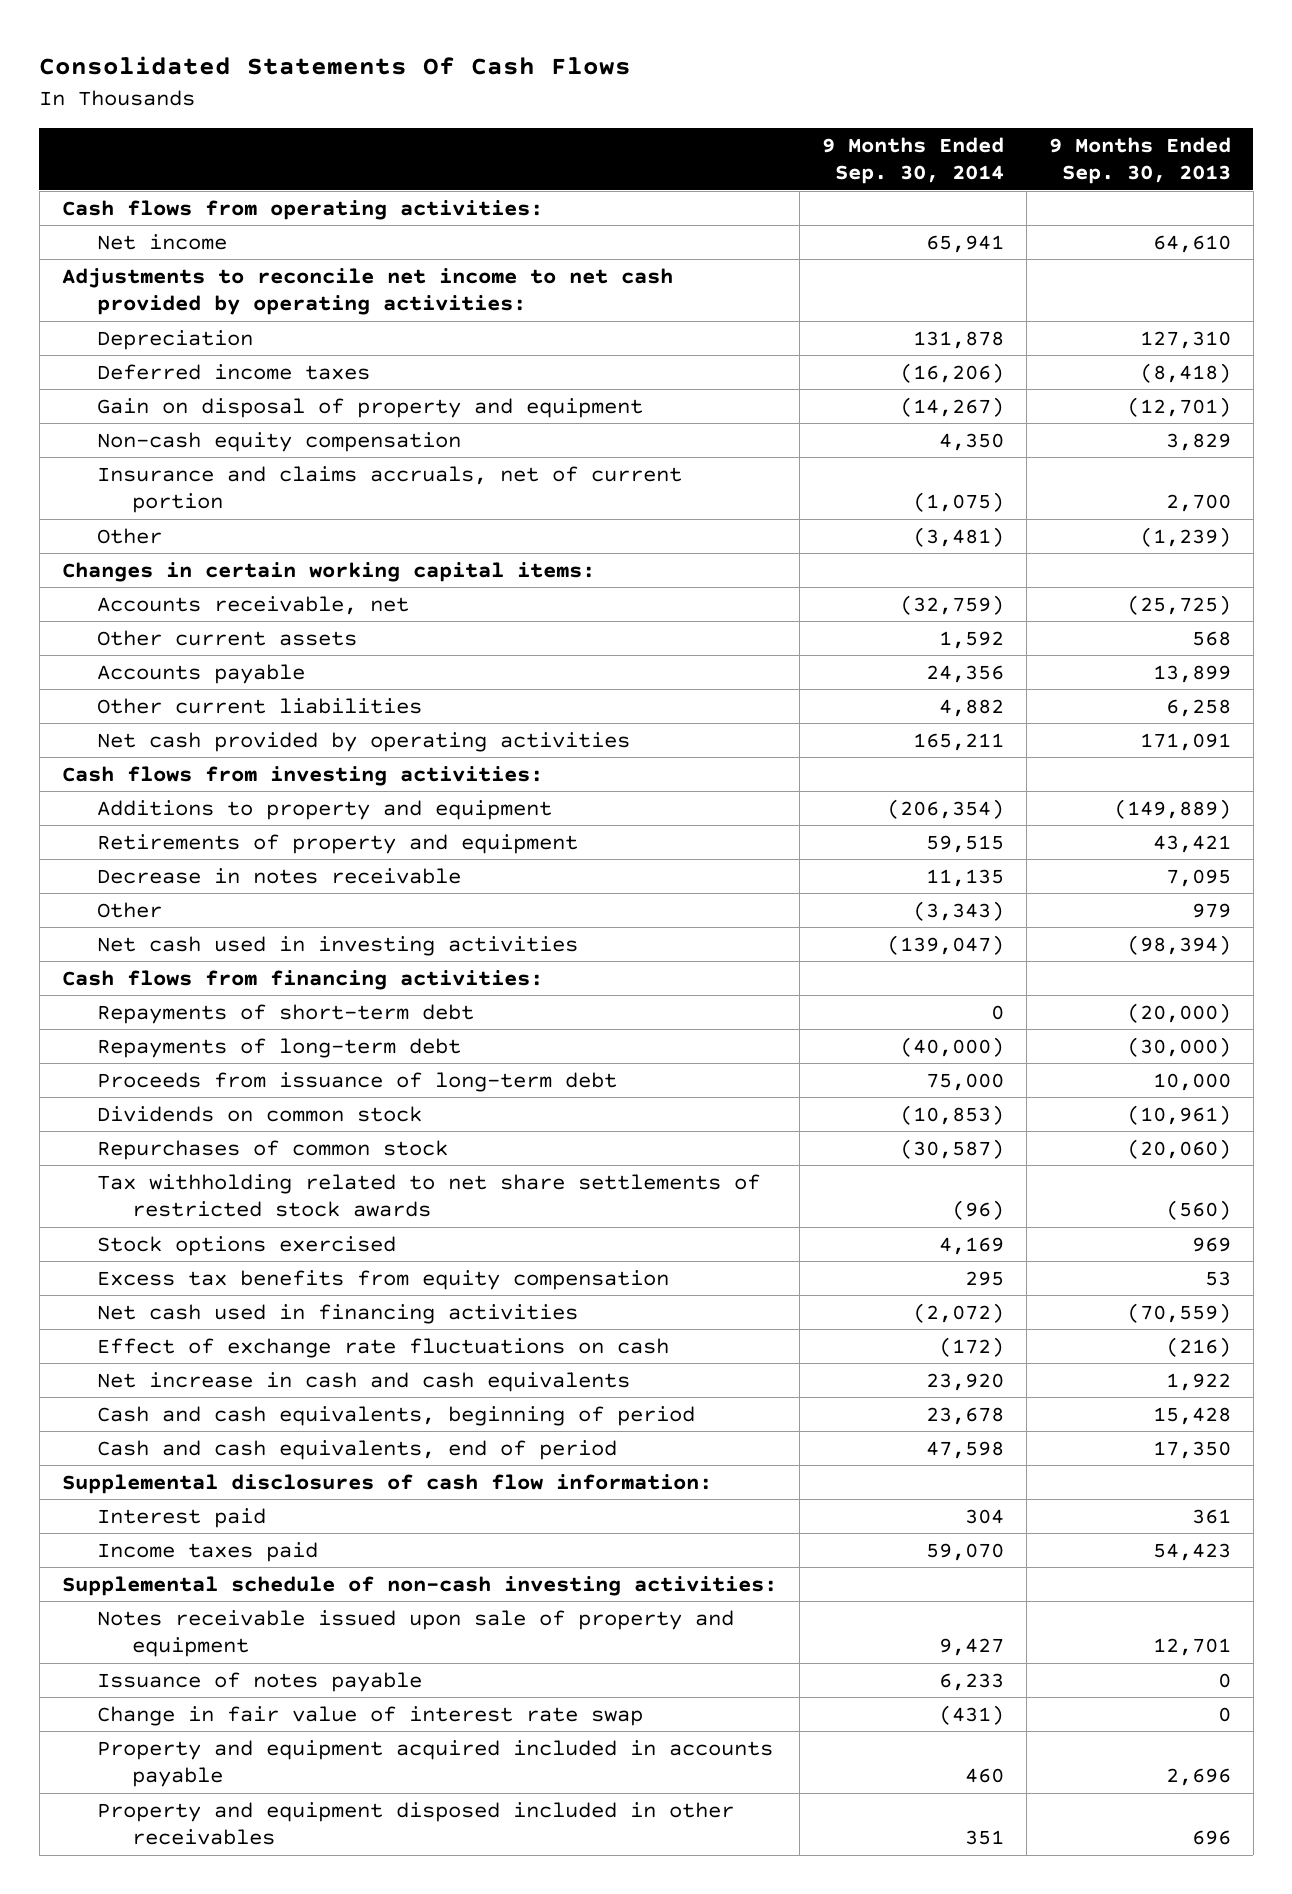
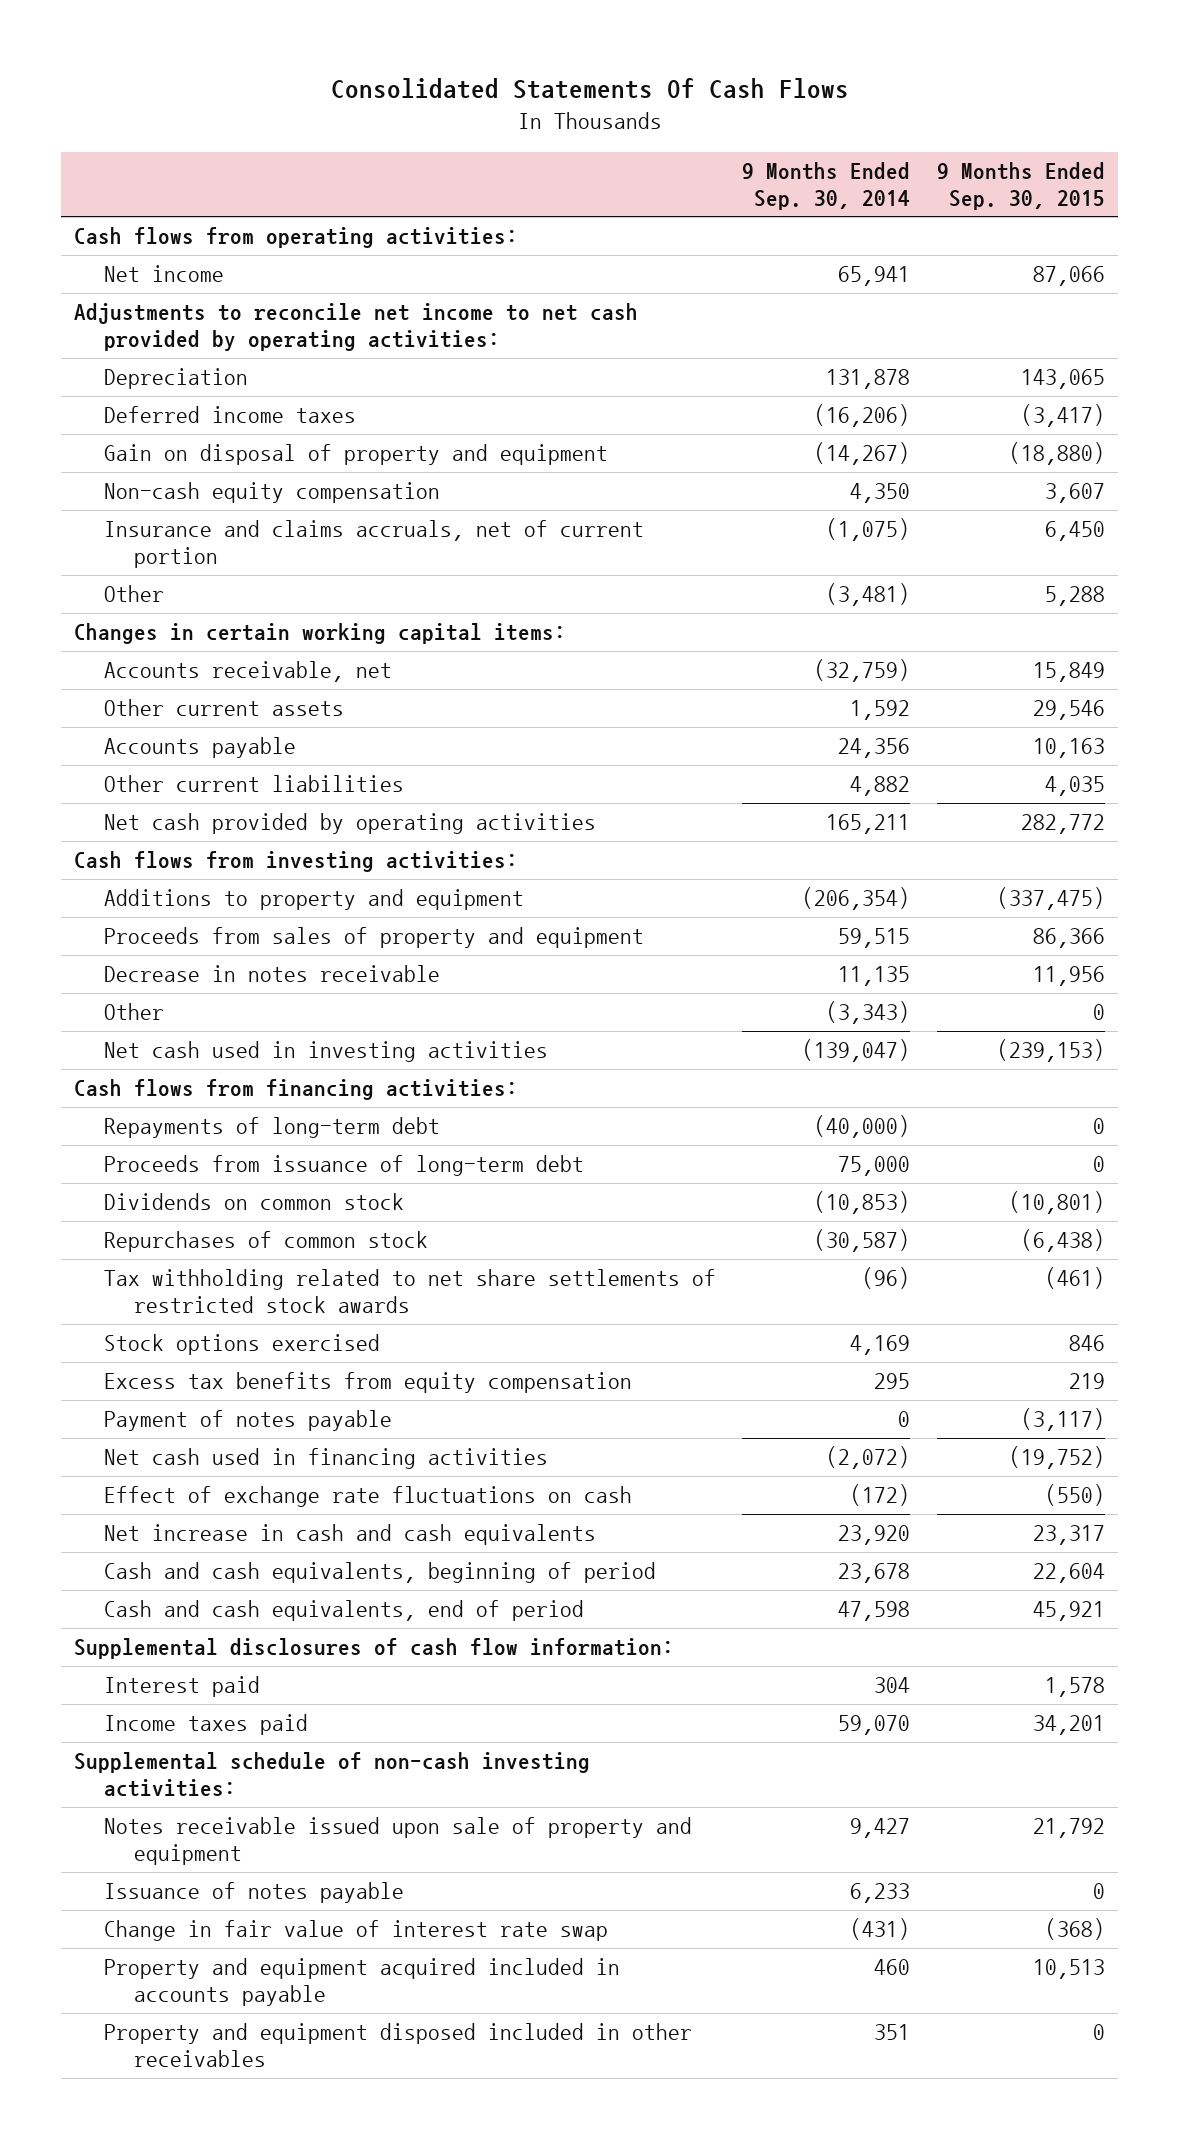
- | 9 Months Ended Sep. 30, 2014 | 9 Months Ended Sep. 30, 2013
+ | 9 Months Ended Sep. 30, 2014 | 9 Months Ended Sep. 30, 2015
- Retirements of property and equipment | 59,515 | 43,421
+ Proceeds from sales of property and equipment | 59,515 | 86,366
- Repayments of short-term debt | 0 | (20,000)
+ Payment of notes payable | 0 | (3,117)

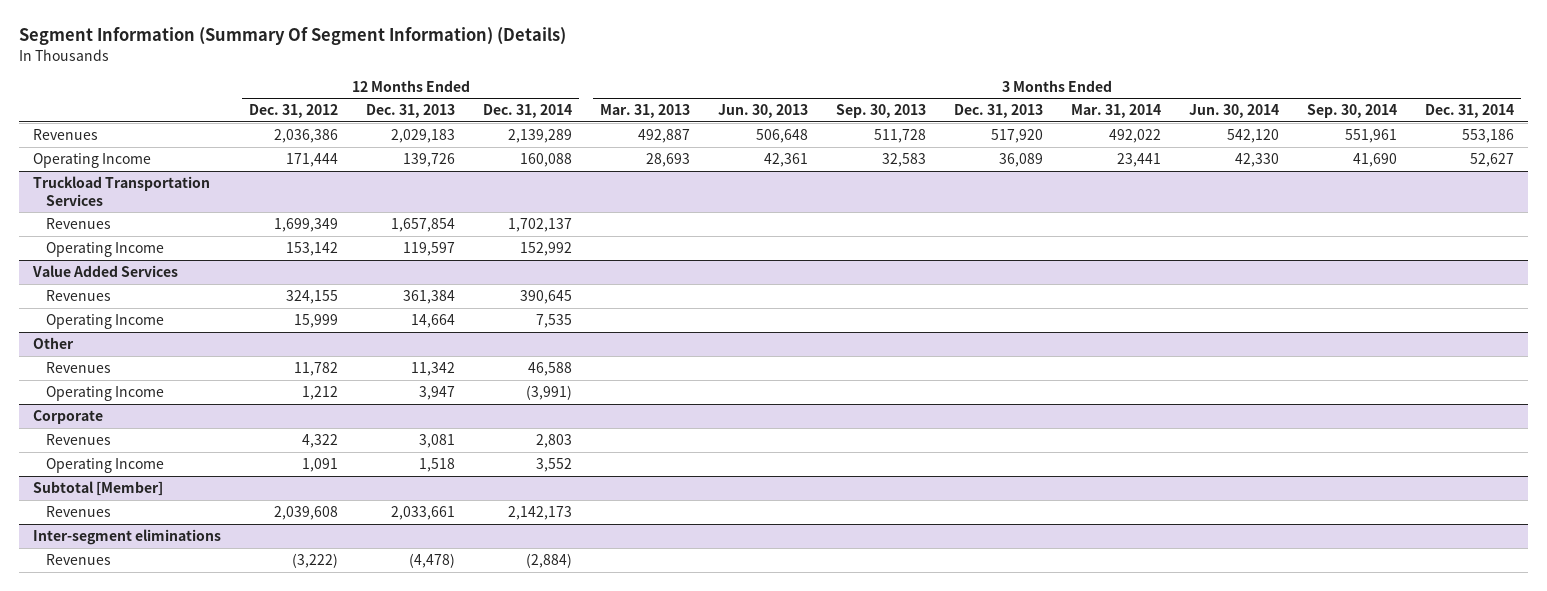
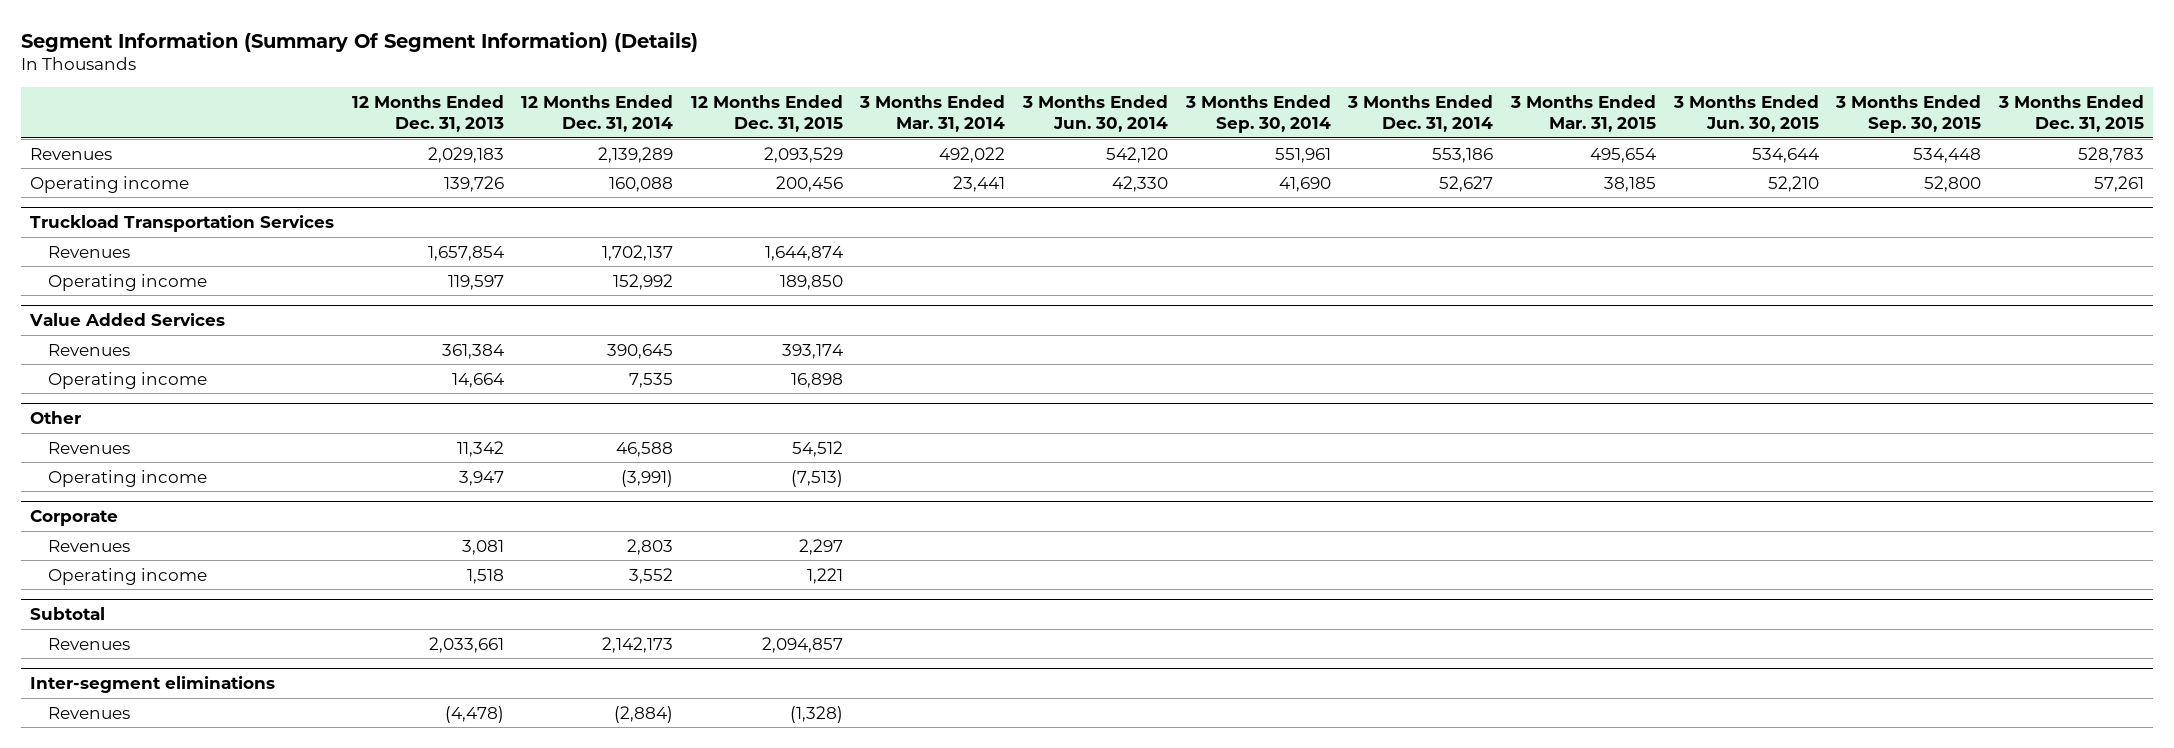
- | 12 Months Ended Dec. 31, 2012 | 12 Months Ended Dec. 31, 2013 | 12 Months Ended Dec. 31, 2014 | 3 Months Ended Mar. 31, 2013 | 3 Months Ended Jun. 30, 2013 | 3 Months Ended Sep. 30, 2013 | 3 Months Ended Dec. 31, 2013 | 3 Months Ended Mar. 31, 2014 | 3 Months Ended Jun. 30, 2014 | 3 Months Ended Sep. 30, 2014 | 3 Months Ended Dec. 31, 2014
+ | 12 Months Ended Dec. 31, 2013 | 12 Months Ended Dec. 31, 2014 | 12 Months Ended Dec. 31, 2015 | 3 Months Ended Mar. 31, 2014 | 3 Months Ended Jun. 30, 2014 | 3 Months Ended Sep. 30, 2014 | 3 Months Ended Dec. 31, 2014 | 3 Months Ended Mar. 31, 2015 | 3 Months Ended Jun. 30, 2015 | 3 Months Ended Sep. 30, 2015 | 3 Months Ended Dec. 31, 2015
- Operating Income | 171,444 | 139,726 | 160,088 | 28,693 | 42,361 | 32,583 | 36,089 | 23,441 | 42,330 | 41,690 | 52,627
+ Operating income | 139,726 | 160,088 | 200,456 | 23,441 | 42,330 | 41,690 | 52,627 | 38,185 | 52,210 | 52,800 | 57,261
@ Truckload Transportation Services
- Operating Income | 153,142 | 119,597 | 152,992 | | | | | | | |
+ Operating income | 119,597 | 152,992 | 189,850 | | | | | | | |
@ Value Added Services
- Operating Income | 15,999 | 14,664 | 7,535 | | | | | | | |
+ Operating income | 14,664 | 7,535 | 16,898 | | | | | | | |
@ Other
- Operating Income | 1,212 | 3,947 | (3,991) | | | | | | | |
+ Operating income | 3,947 | (3,991) | (7,513) | | | | | | | |
@ Corporate
- Operating Income | 1,091 | 1,518 | 3,552 | | | | | | | |
- Subtotal [Member]
@ Corporate
+ Operating income | 1,518 | 3,552 | 1,221 | | | | | | | |
+ Subtotal

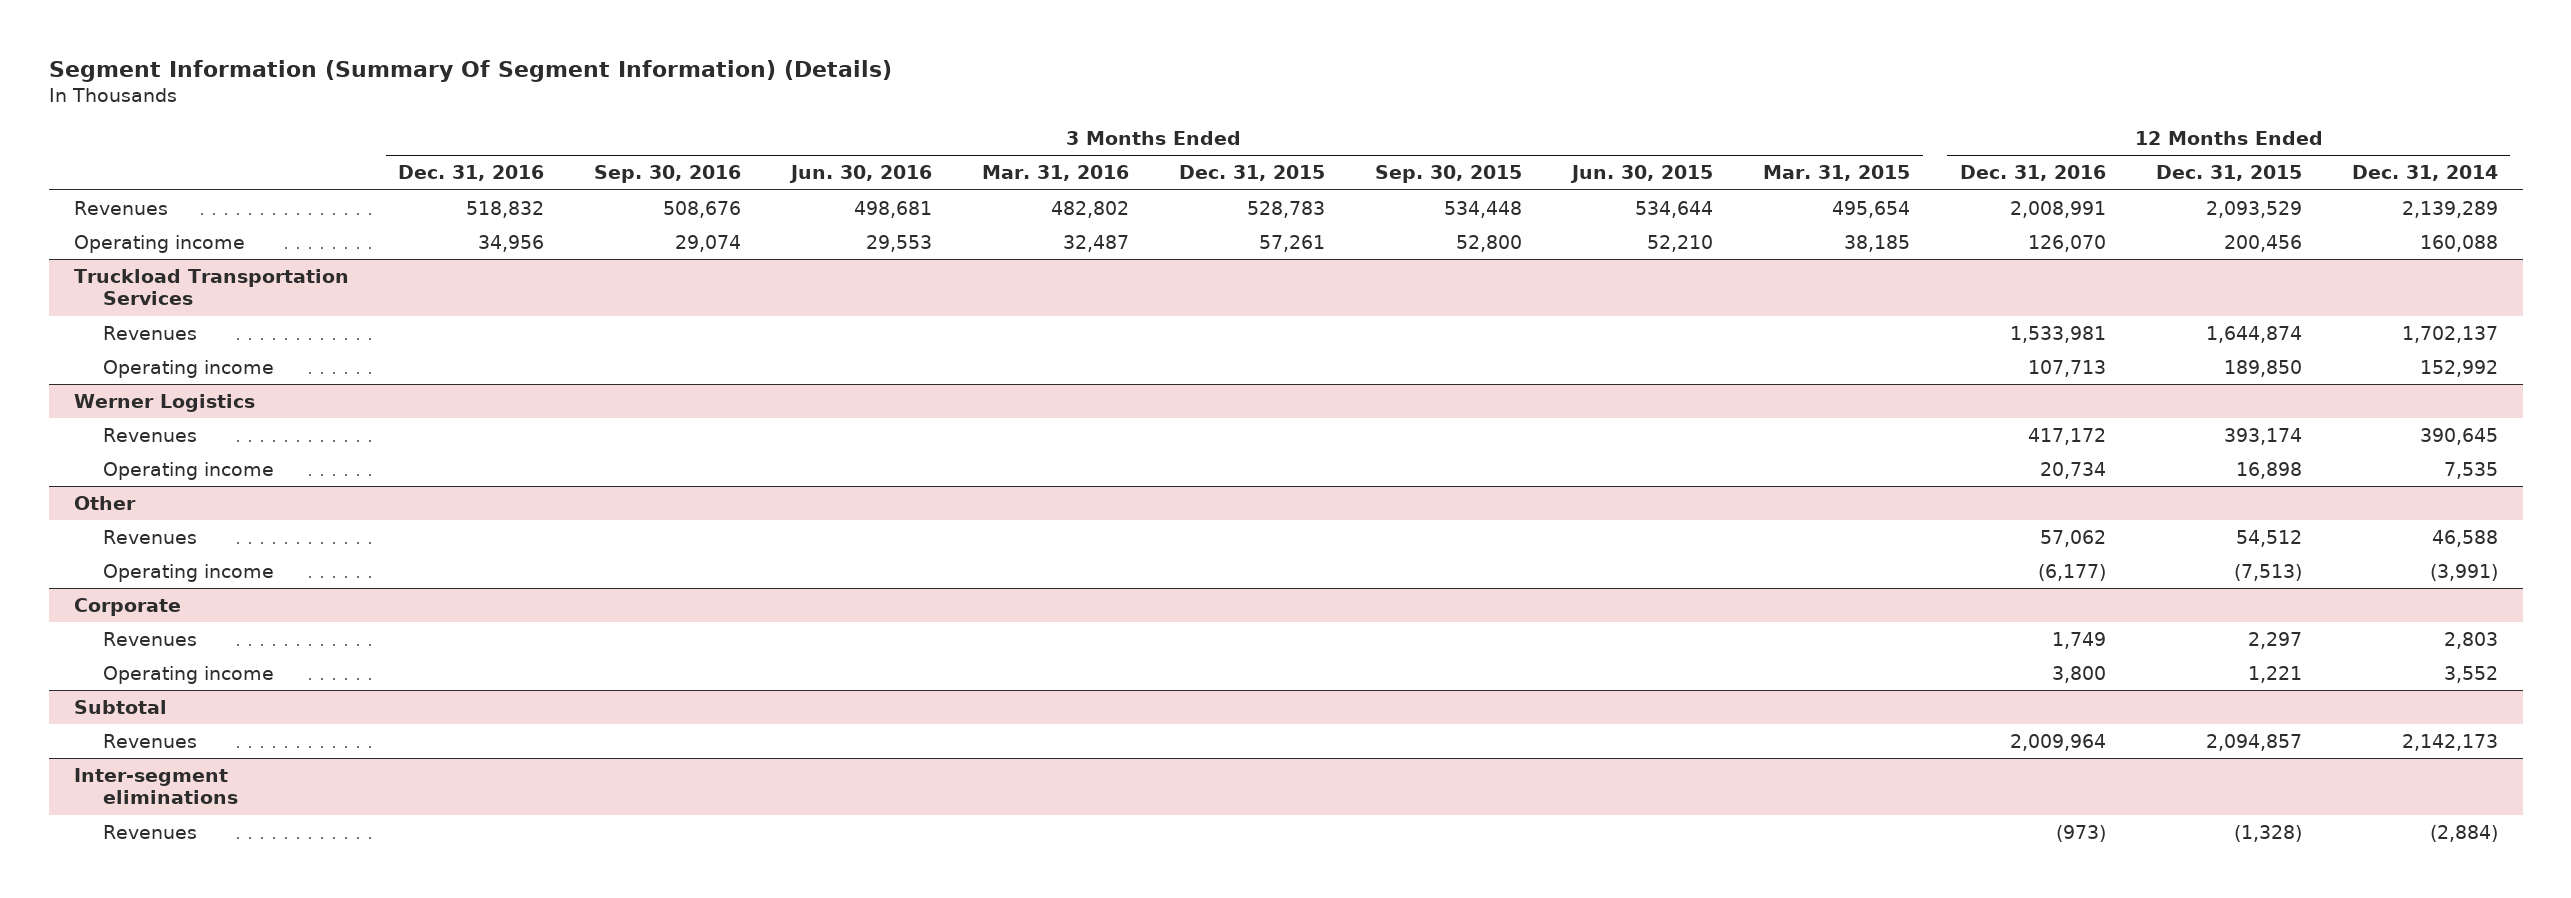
- | 12 Months Ended Dec. 31, 2013 | 12 Months Ended Dec. 31, 2014 | 12 Months Ended Dec. 31, 2015 | 3 Months Ended Mar. 31, 2014 | 3 Months Ended Jun. 30, 2014 | 3 Months Ended Sep. 30, 2014 | 3 Months Ended Dec. 31, 2014 | 3 Months Ended Mar. 31, 2015 | 3 Months Ended Jun. 30, 2015 | 3 Months Ended Sep. 30, 2015 | 3 Months Ended Dec. 31, 2015
+ | 3 Months Ended Dec. 31, 2016 | 3 Months Ended Sep. 30, 2016 | 3 Months Ended Jun. 30, 2016 | 3 Months Ended Mar. 31, 2016 | 3 Months Ended Dec. 31, 2015 | 3 Months Ended Sep. 30, 2015 | 3 Months Ended Jun. 30, 2015 | 3 Months Ended Mar. 31, 2015 | 12 Months Ended Dec. 31, 2016 | 12 Months Ended Dec. 31, 2015 | 12 Months Ended Dec. 31, 2014
- Value Added Services
+ Werner Logistics

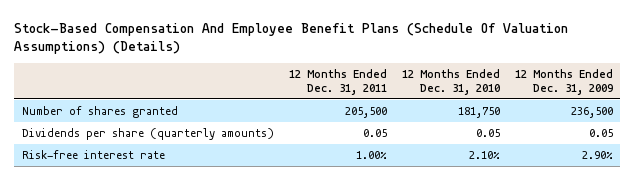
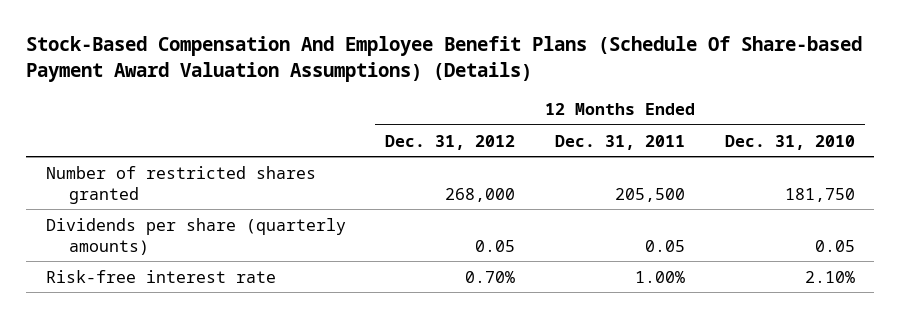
- Stock-Based Compensation And Employee Benefit Plans (Schedule Of Valuation Assumptions) (Details)
+ Stock-Based Compensation And Employee Benefit Plans (Schedule Of Share-based Payment Award Valuation Assumptions) (Details)
- | 12 Months Ended Dec. 31, 2011 | 12 Months Ended Dec. 31, 2010 | 12 Months Ended Dec. 31, 2009
+ | 12 Months Ended Dec. 31, 2012 | 12 Months Ended Dec. 31, 2011 | 12 Months Ended Dec. 31, 2010
- Number of shares granted | 205,500 | 181,750 | 236,500
+ Number of restricted shares granted | 268,000 | 205,500 | 181,750

